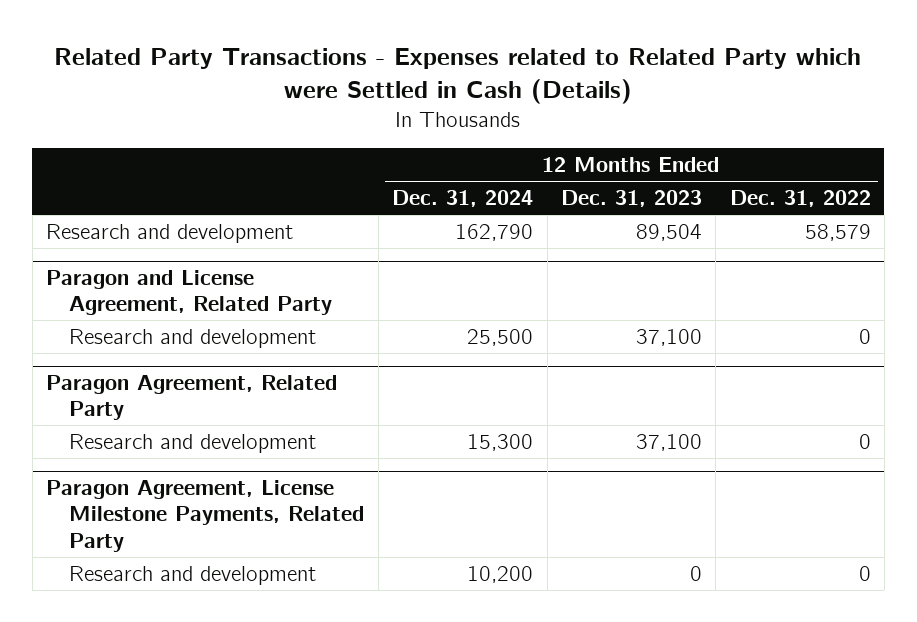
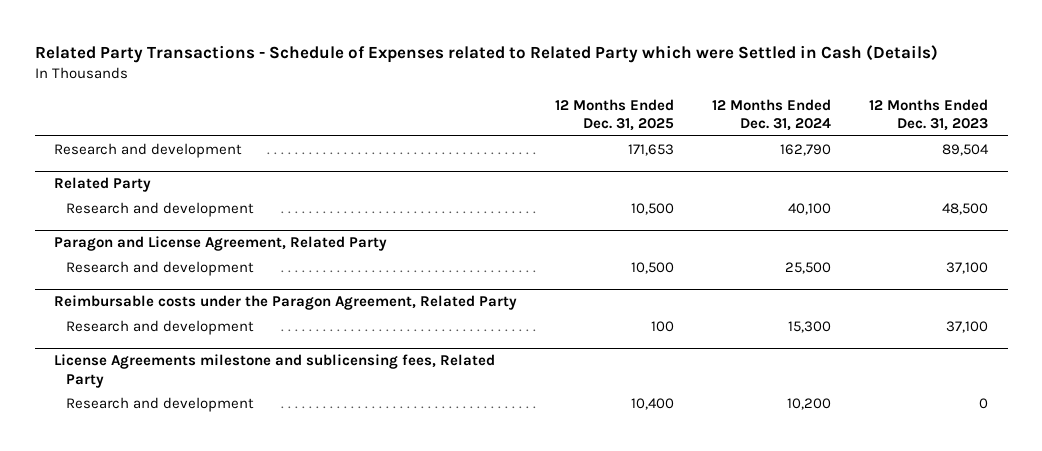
- Related Party Transactions - Expenses related to Related Party which were Settled in Cash (Details)
+ Related Party Transactions - Schedule of Expenses related to Related Party which were Settled in Cash (Details)
- | 12 Months Ended Dec. 31, 2024 | 12 Months Ended Dec. 31, 2023 | 12 Months Ended Dec. 31, 2022
+ | 12 Months Ended Dec. 31, 2025 | 12 Months Ended Dec. 31, 2024 | 12 Months Ended Dec. 31, 2023
+ Related Party
+ Research and development | 10,500 | 40,100 | 48,500
- Paragon Agreement, Related Party
+ Reimbursable costs under the Paragon Agreement, Related Party
- Paragon Agreement, License Milestone Payments, Related Party
+ License Agreements milestone and sublicensing fees, Related Party

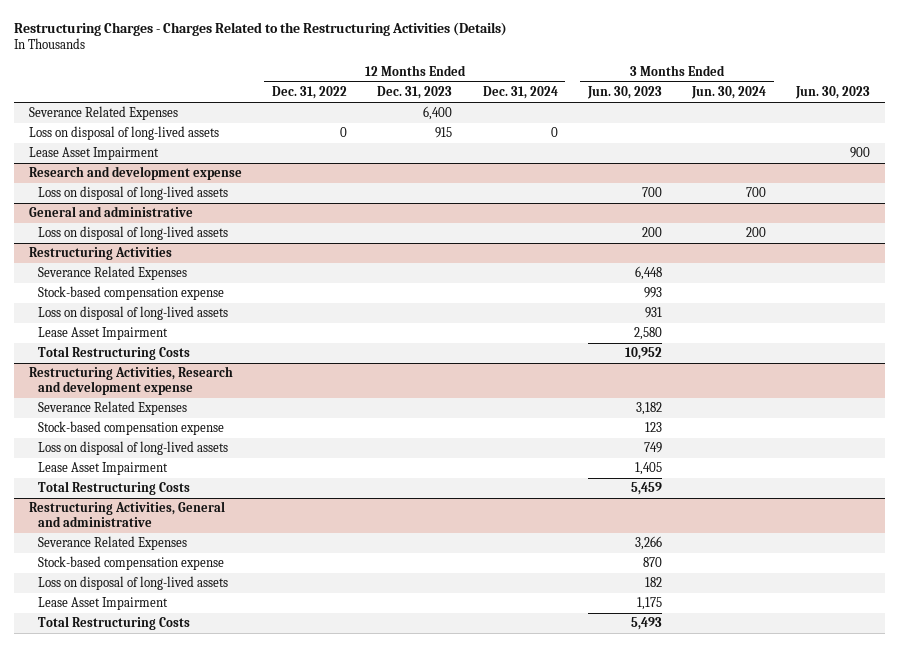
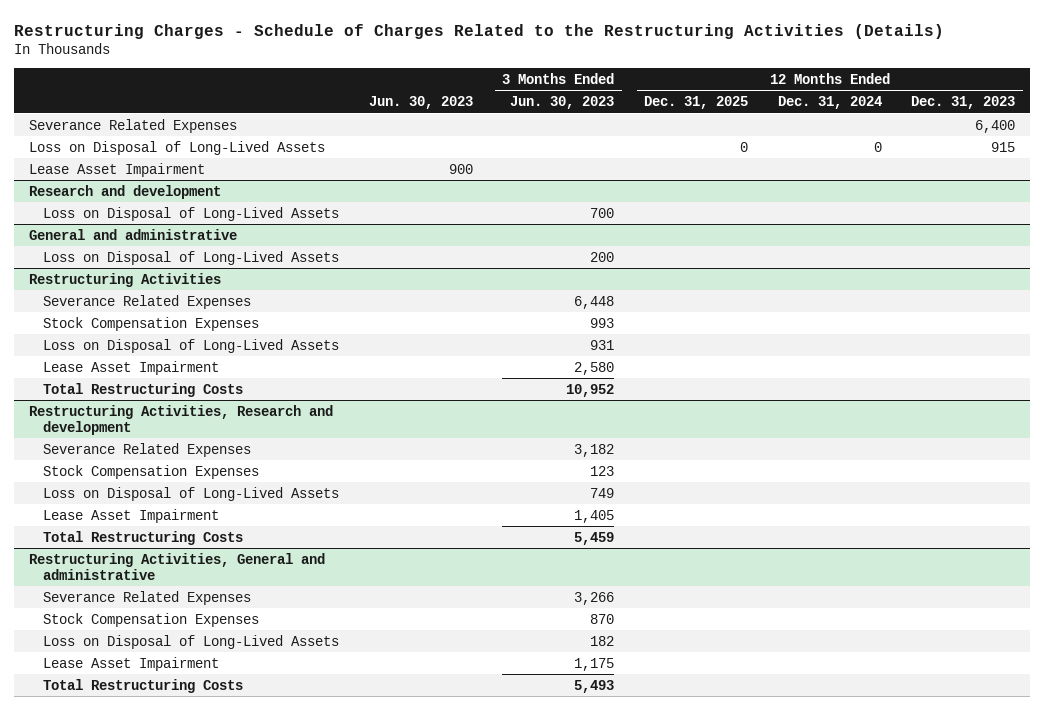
- Restructuring Charges - Charges Related to the Restructuring Activities (Details)
+ Restructuring Charges - Schedule of Charges Related to the Restructuring Activities (Details)
- | 12 Months Ended Dec. 31, 2022 | 12 Months Ended Dec. 31, 2023 | 12 Months Ended Dec. 31, 2024 | 3 Months Ended Jun. 30, 2023 | 3 Months Ended Jun. 30, 2024 | Jun. 30, 2023
+ | Jun. 30, 2023 | 3 Months Ended Jun. 30, 2023 | 12 Months Ended Dec. 31, 2025 | 12 Months Ended Dec. 31, 2024 | 12 Months Ended Dec. 31, 2023
- Loss on disposal of long-lived assets | 0 | 915 | 0 | | |
+ Loss on Disposal of Long-Lived Assets | | | 0 | 0 | 915
- Research and development expense
- Loss on disposal of long-lived assets | | | | 700 | 700 |
+ Research and development
+ Loss on Disposal of Long-Lived Assets | | 700 | | |
@ General and administrative
- Loss on disposal of long-lived assets | | | | 200 | 200 |
+ Loss on Disposal of Long-Lived Assets | | 200 | | |
@ Restructuring Activities
- Stock-based compensation expense | | | | 993 | |
- Loss on disposal of long-lived assets | | | | 931 | |
+ Stock Compensation Expenses | | 993 | | |
+ Loss on Disposal of Long-Lived Assets | | 931 | | |
- Restructuring Activities, Research and development expense
+ Restructuring Activities, Research and development
- Stock-based compensation expense | | | | 123 | |
- Loss on disposal of long-lived assets | | | | 749 | |
+ Stock Compensation Expenses | | 123 | | |
+ Loss on Disposal of Long-Lived Assets | | 749 | | |
@ Restructuring Activities, General and administrative
- Stock-based compensation expense | | | | 870 | |
- Loss on disposal of long-lived assets | | | | 182 | |
+ Stock Compensation Expenses | | 870 | | |
+ Loss on Disposal of Long-Lived Assets | | 182 | | |

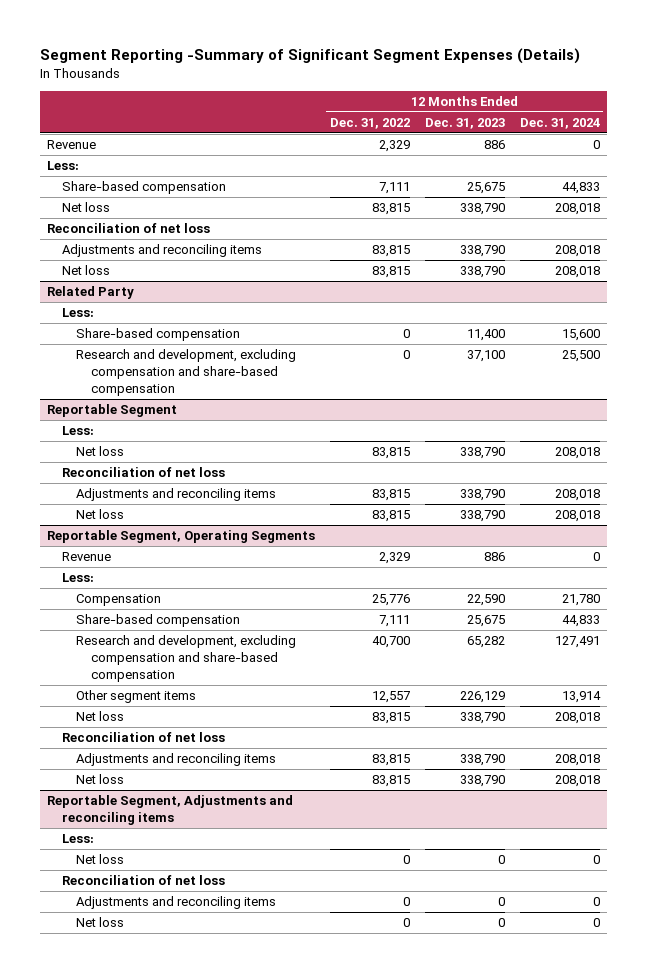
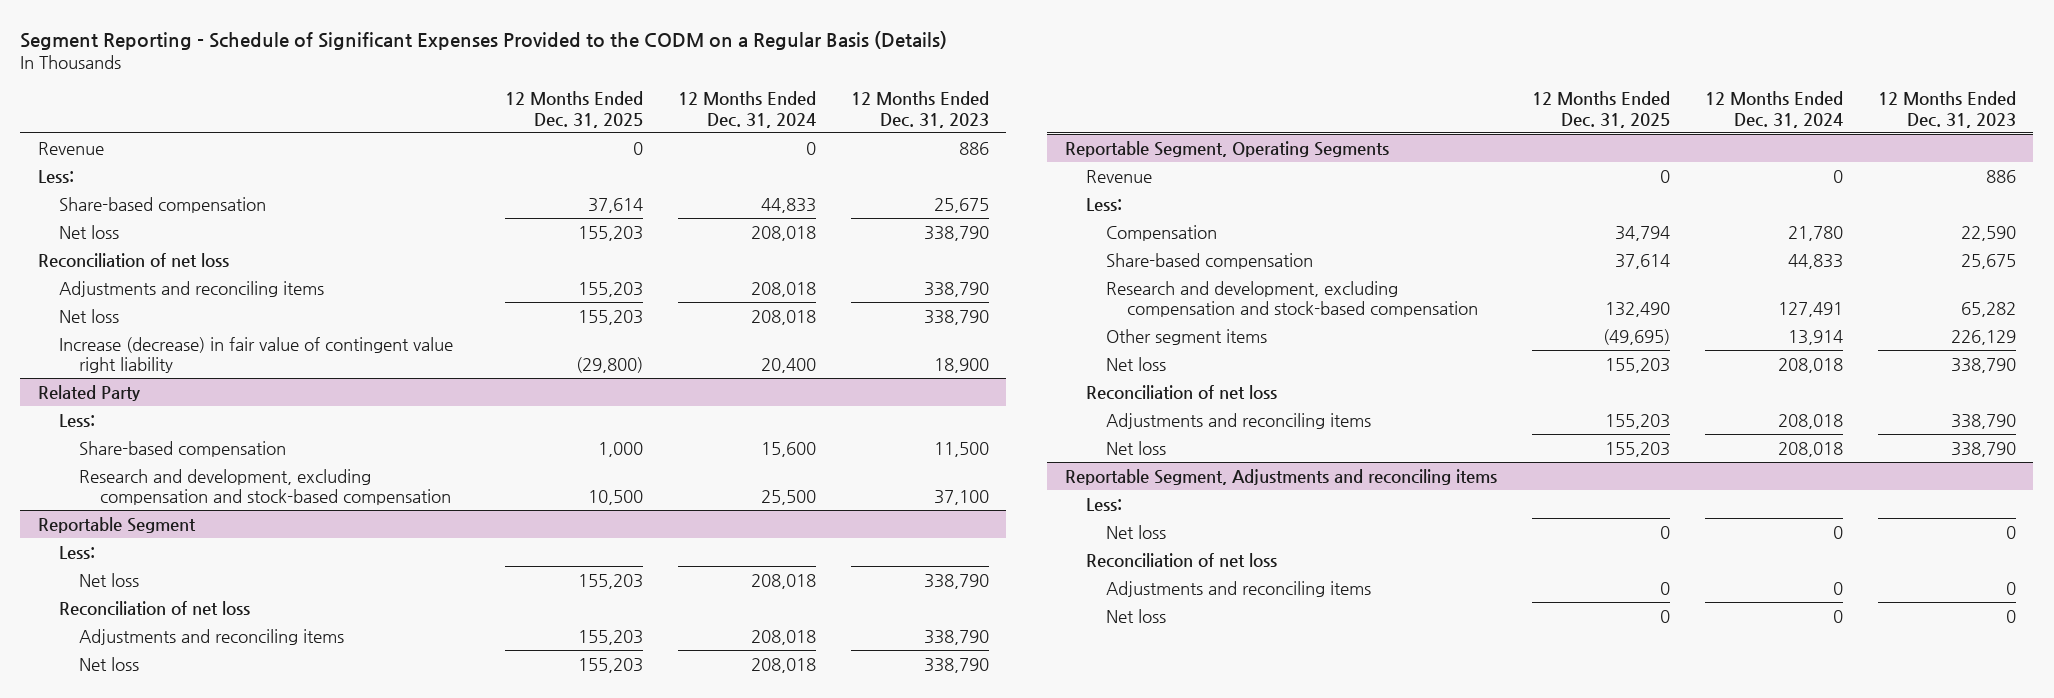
- Segment Reporting -Summary of Significant Segment Expenses (Details)
+ Segment Reporting - Schedule of Significant Expenses Provided to the CODM on a Regular Basis (Details)
- | 12 Months Ended Dec. 31, 2022 | 12 Months Ended Dec. 31, 2023 | 12 Months Ended Dec. 31, 2024
+ | 12 Months Ended Dec. 31, 2025 | 12 Months Ended Dec. 31, 2024 | 12 Months Ended Dec. 31, 2023
+ Increase (decrease) in fair value of contingent value right liability | (29,800) | 20,400 | 18,900
@ Related Party
- Share-based compensation | 0 | 11,400 | 15,600
- Research and development, excluding compensation and share-based compensation | 0 | 37,100 | 25,500
+ Share-based compensation | 1,000 | 15,600 | 11,500
+ Research and development, excluding compensation and stock-based compensation | 10,500 | 25,500 | 37,100
@ Reportable Segment, Operating Segments
- Research and development, excluding compensation and share-based compensation | 40,700 | 65,282 | 127,491
+ Research and development, excluding compensation and stock-based compensation | 132,490 | 127,491 | 65,282

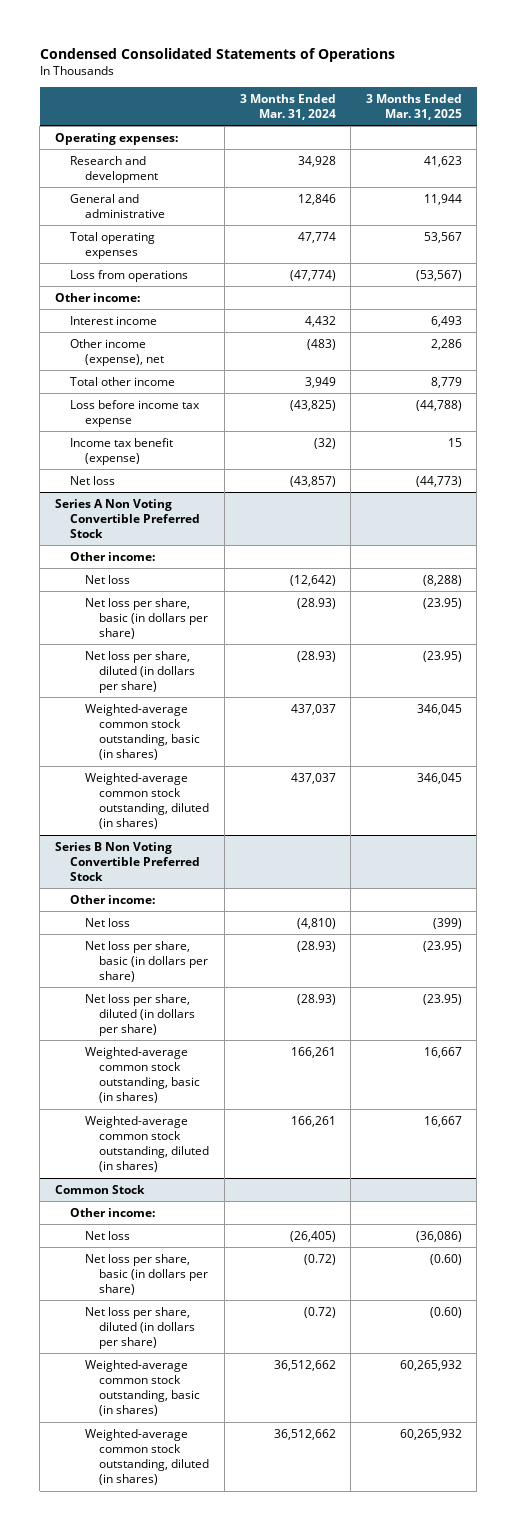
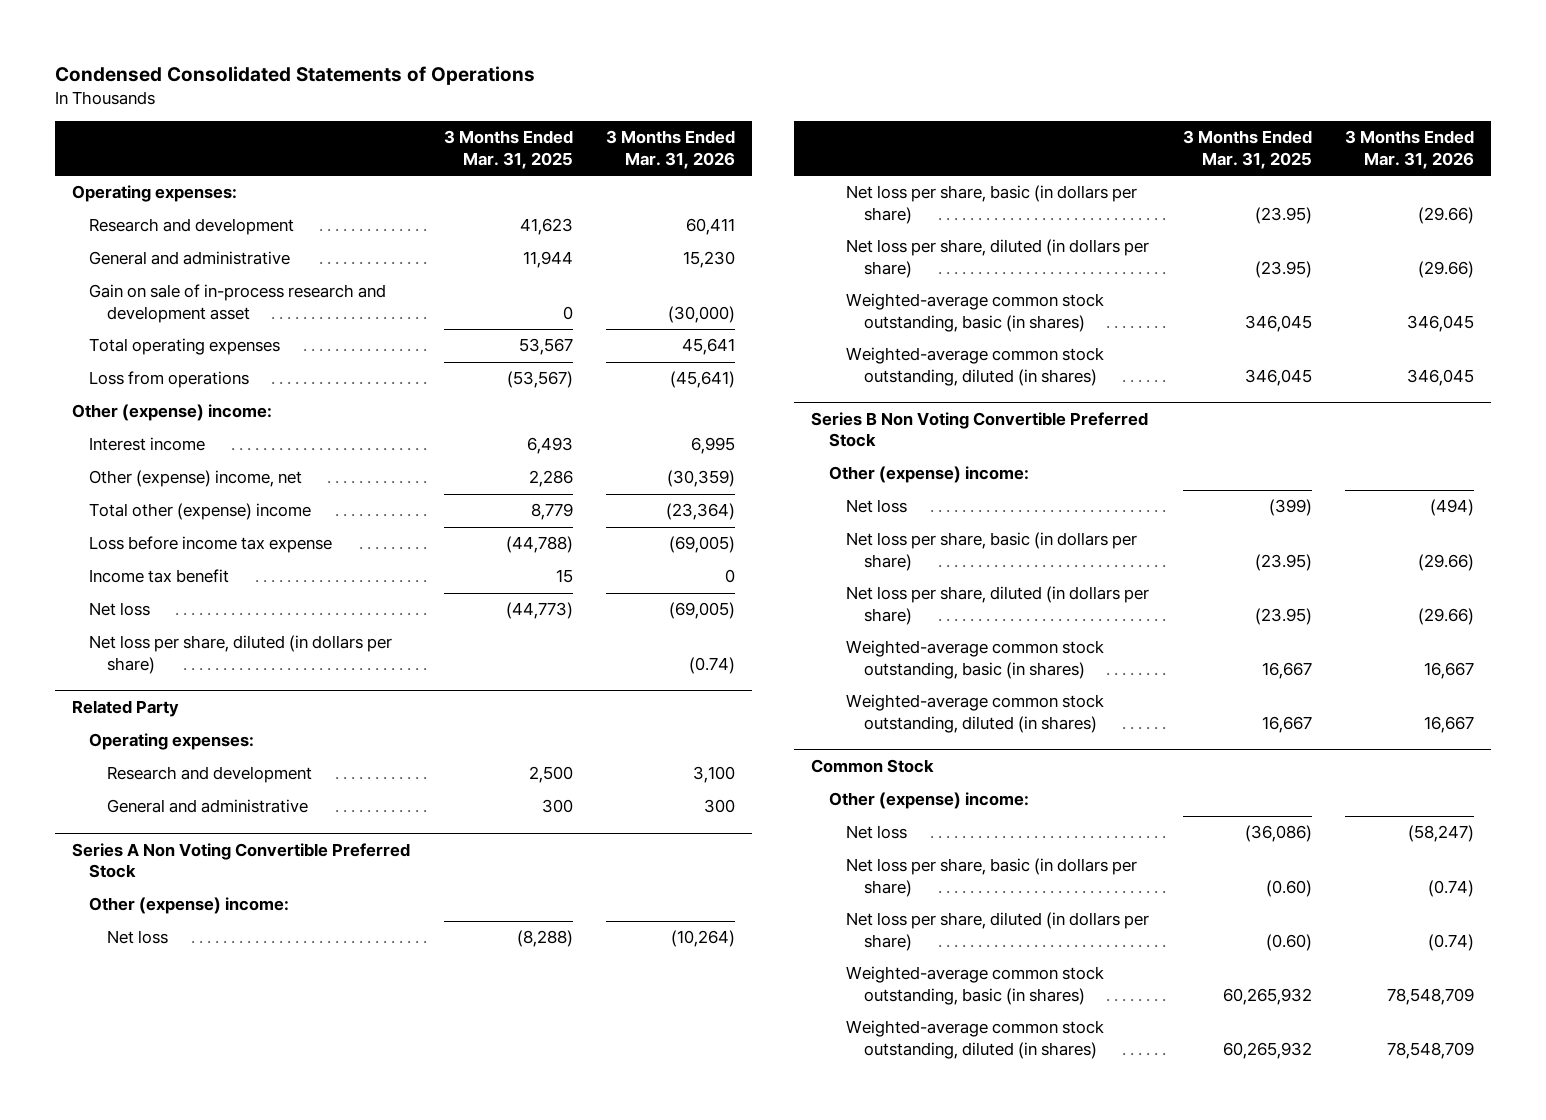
- | 3 Months Ended Mar. 31, 2024 | 3 Months Ended Mar. 31, 2025
+ | 3 Months Ended Mar. 31, 2025 | 3 Months Ended Mar. 31, 2026
+ Gain on sale of in-process research and development asset | 0 | (30,000)
- Other income:
+ Other (expense) income:
- Other income (expense), net | (483) | 2,286
- Total other income | 3,949 | 8,779
+ Other (expense) income, net | 2,286 | (30,359)
+ Total other (expense) income | 8,779 | (23,364)
- Income tax benefit (expense) | (32) | 15
+ Income tax benefit | 15 | 0
+ Net loss per share, diluted (in dollars per share) | | (0.74)
+ Related Party
+ Operating expenses:
+ Research and development | 2,500 | 3,100
+ General and administrative | 300 | 300
@ Series A Non Voting Convertible Preferred Stock
- Other income:
+ Other (expense) income:
@ Series B Non Voting Convertible Preferred Stock
- Other income:
+ Other (expense) income:
@ Common Stock
- Other income:
+ Other (expense) income:

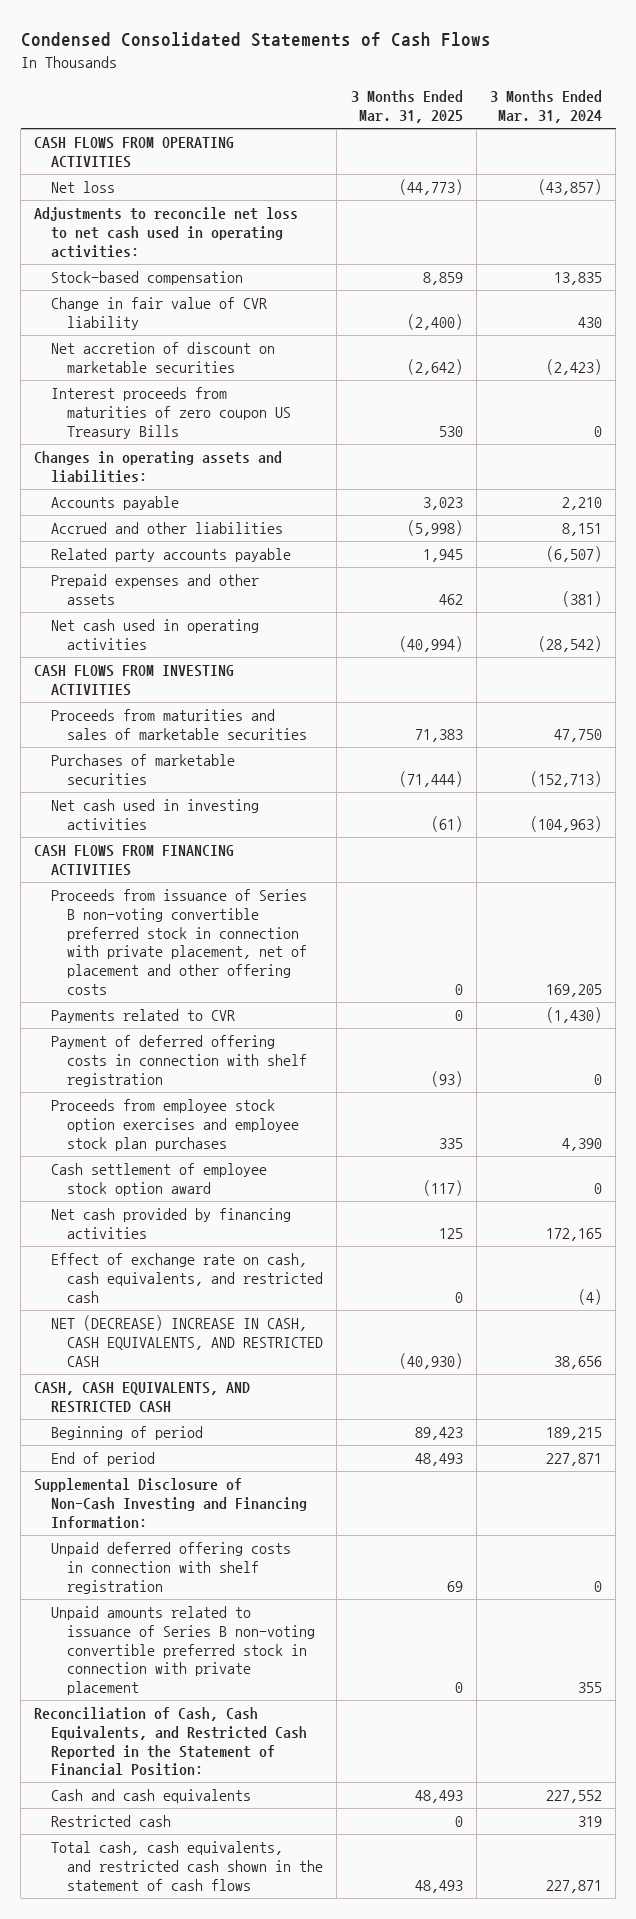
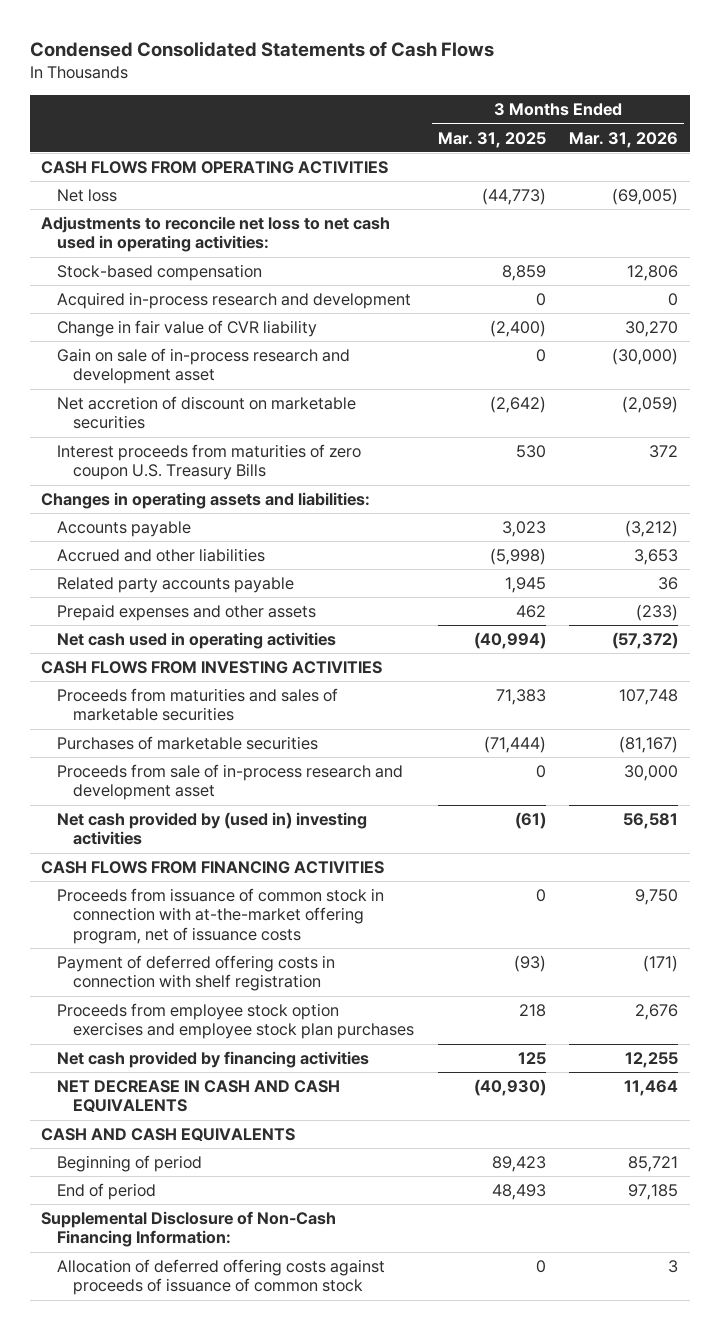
- | 3 Months Ended Mar. 31, 2025 | 3 Months Ended Mar. 31, 2024
+ | 3 Months Ended Mar. 31, 2025 | 3 Months Ended Mar. 31, 2026
+ Acquired in-process research and development | 0 | 0
+ Gain on sale of in-process research and development asset | 0 | (30,000)
- Interest proceeds from maturities of zero coupon US Treasury Bills | 530 | 0
+ Interest proceeds from maturities of zero coupon U.S. Treasury Bills | 530 | 372
- Net cash used in investing activities | (61) | (104,963)
+ Proceeds from sale of in-process research and development asset | 0 | 30,000
+ Net cash provided by (used in) investing activities | (61) | 56,581
- Proceeds from issuance of Series B non-voting convertible preferred stock in connection with private placement, net of placement and other offering costs | 0 | 169,205
- Payments related to CVR | 0 | (1,430)
+ Proceeds from issuance of common stock in connection with at-the-market offering program, net of issuance costs | 0 | 9,750
- Proceeds from employee stock option exercises and employee stock plan purchases | 335 | 4,390
- Cash settlement of employee stock option award | (117) | 0
+ Proceeds from employee stock option exercises and employee stock plan purchases | 218 | 2,676
- Effect of exchange rate on cash, cash equivalents, and restricted cash | 0 | (4)
- NET (DECREASE) INCREASE IN CASH, CASH EQUIVALENTS, AND RESTRICTED CASH | (40,930) | 38,656
- CASH, CASH EQUIVALENTS, AND RESTRICTED CASH
+ NET DECREASE IN CASH AND CASH EQUIVALENTS | (40,930) | 11,464
+ CASH AND CASH EQUIVALENTS
- Supplemental Disclosure of Non-Cash Investing and Financing Information:
- Unpaid deferred offering costs in connection with shelf registration | 69 | 0
- Unpaid amounts related to issuance of Series B non-voting convertible preferred stock in connection with private placement | 0 | 355
- Reconciliation of Cash, Cash Equivalents, and Restricted Cash Reported in the Statement of Financial Position:
- Cash and cash equivalents | 48,493 | 227,552
- Restricted cash | 0 | 319
- Total cash, cash equivalents, and restricted cash shown in the statement of cash flows | 48,493 | 227,871
+ Supplemental Disclosure of Non-Cash Financing Information:
+ Allocation of deferred offering costs against proceeds of issuance of common stock | 0 | 3

